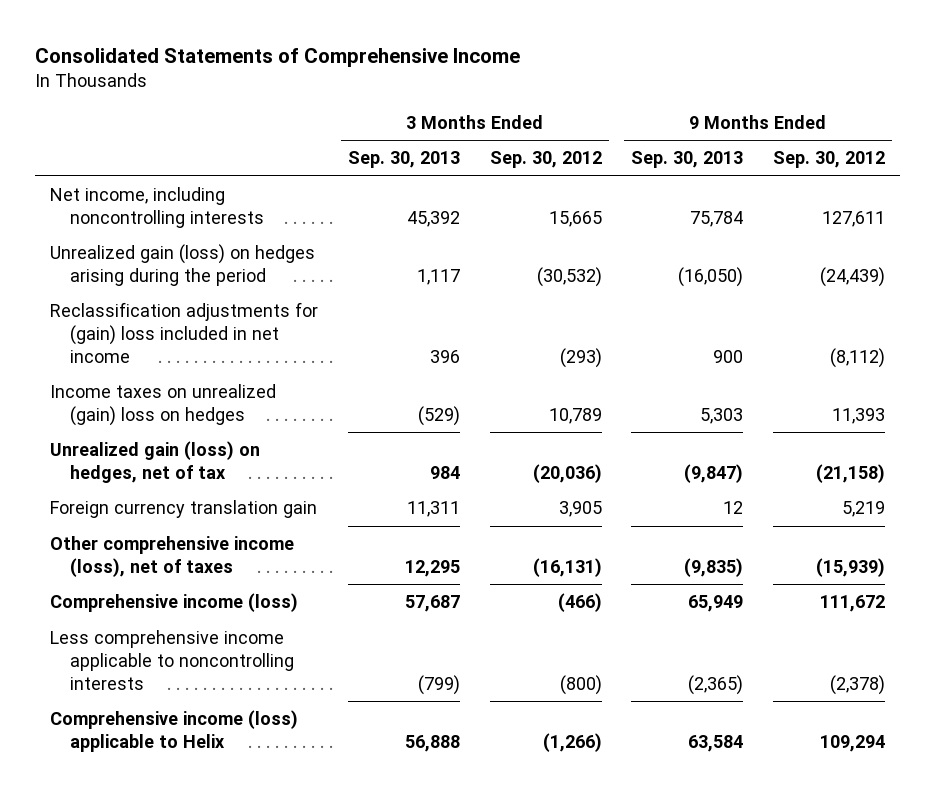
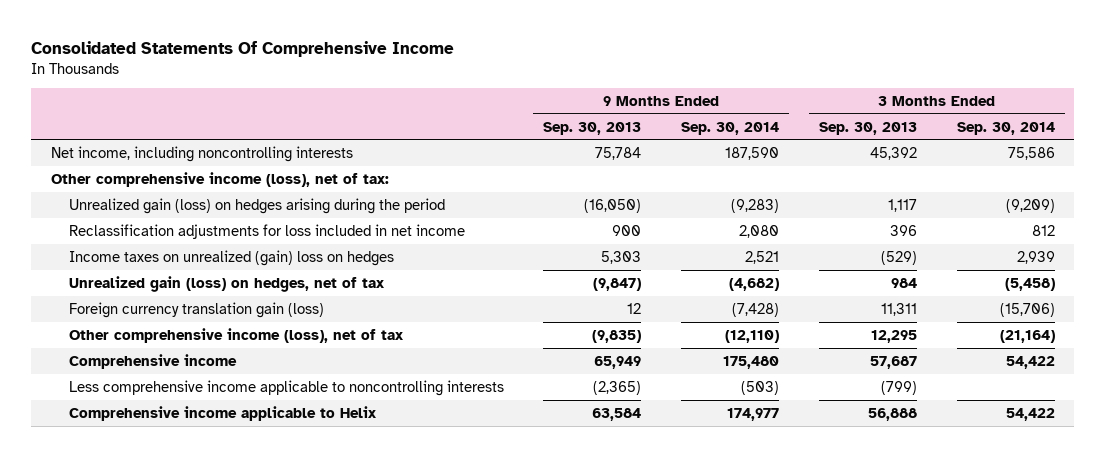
- Consolidated Statements of Comprehensive Income
+ Consolidated Statements Of Comprehensive Income
- | 3 Months Ended Sep. 30, 2013 | 3 Months Ended Sep. 30, 2012 | 9 Months Ended Sep. 30, 2013 | 9 Months Ended Sep. 30, 2012
+ | 9 Months Ended Sep. 30, 2013 | 9 Months Ended Sep. 30, 2014 | 3 Months Ended Sep. 30, 2013 | 3 Months Ended Sep. 30, 2014
+ Other comprehensive income (loss), net of tax:
- Reclassification adjustments for (gain) loss included in net income | 396 | (293) | 900 | (8,112)
+ Reclassification adjustments for loss included in net income | 900 | 2,080 | 396 | 812
- Foreign currency translation gain | 11,311 | 3,905 | 12 | 5,219
- Other comprehensive income (loss), net of taxes | 12,295 | (16,131) | (9,835) | (15,939)
- Comprehensive income (loss) | 57,687 | (466) | 65,949 | 111,672
+ Foreign currency translation gain (loss) | 12 | (7,428) | 11,311 | (15,706)
+ Other comprehensive income (loss), net of tax | (9,835) | (12,110) | 12,295 | (21,164)
+ Comprehensive income | 65,949 | 175,480 | 57,687 | 54,422
- Comprehensive income (loss) applicable to Helix | 56,888 | (1,266) | 63,584 | 109,294
+ Comprehensive income applicable to Helix | 63,584 | 174,977 | 56,888 | 54,422

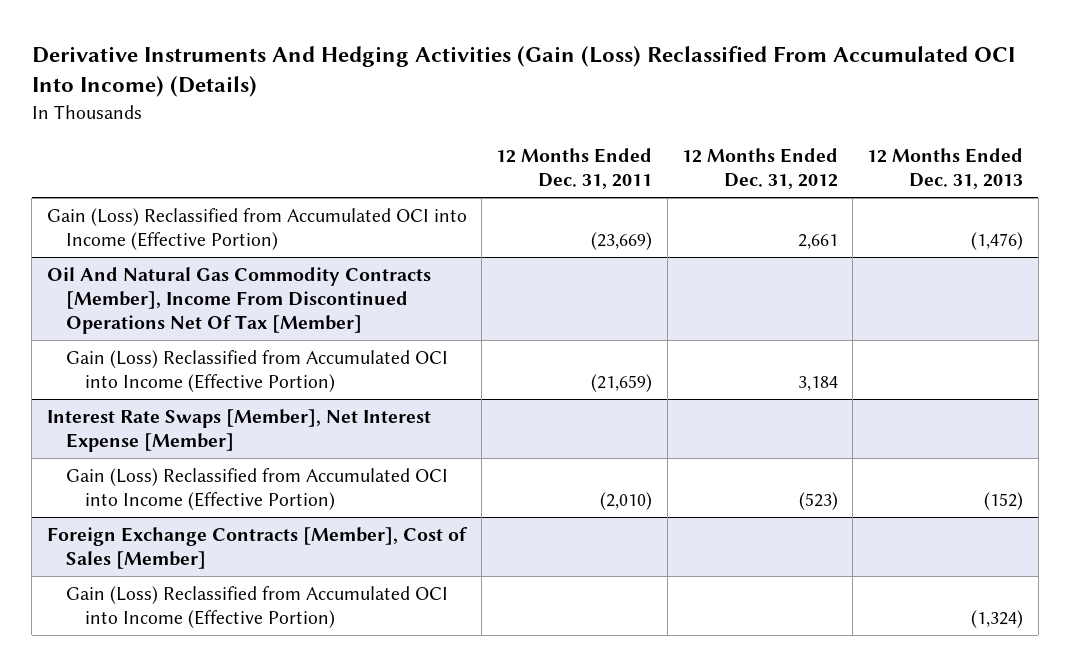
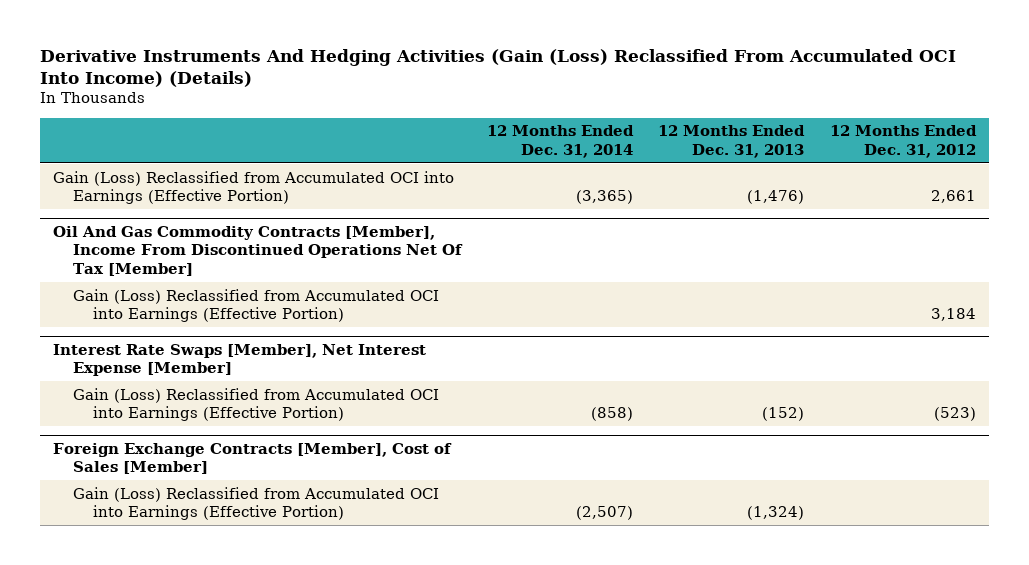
- | 12 Months Ended Dec. 31, 2011 | 12 Months Ended Dec. 31, 2012 | 12 Months Ended Dec. 31, 2013
+ | 12 Months Ended Dec. 31, 2014 | 12 Months Ended Dec. 31, 2013 | 12 Months Ended Dec. 31, 2012
- Gain (Loss) Reclassified from Accumulated OCI into Income (Effective Portion) | (23,669) | 2,661 | (1,476)
- Oil And Natural Gas Commodity Contracts [Member], Income From Discontinued Operations Net Of Tax [Member]
- Gain (Loss) Reclassified from Accumulated OCI into Income (Effective Portion) | (21,659) | 3,184 |
+ Gain (Loss) Reclassified from Accumulated OCI into Earnings (Effective Portion) | (3,365) | (1,476) | 2,661
+ Oil And Gas Commodity Contracts [Member], Income From Discontinued Operations Net Of Tax [Member]
+ Gain (Loss) Reclassified from Accumulated OCI into Earnings (Effective Portion) | | | 3,184
@ Interest Rate Swaps [Member], Net Interest Expense [Member]
- Gain (Loss) Reclassified from Accumulated OCI into Income (Effective Portion) | (2,010) | (523) | (152)
+ Gain (Loss) Reclassified from Accumulated OCI into Earnings (Effective Portion) | (858) | (152) | (523)
@ Foreign Exchange Contracts [Member], Cost of Sales [Member]
- Gain (Loss) Reclassified from Accumulated OCI into Income (Effective Portion) | | | (1,324)
+ Gain (Loss) Reclassified from Accumulated OCI into Earnings (Effective Portion) | (2,507) | (1,324) |

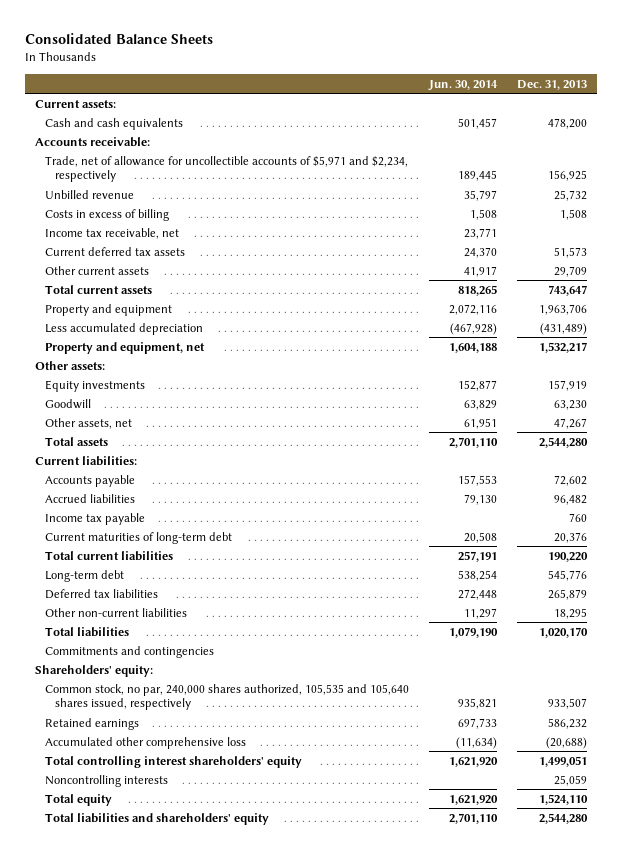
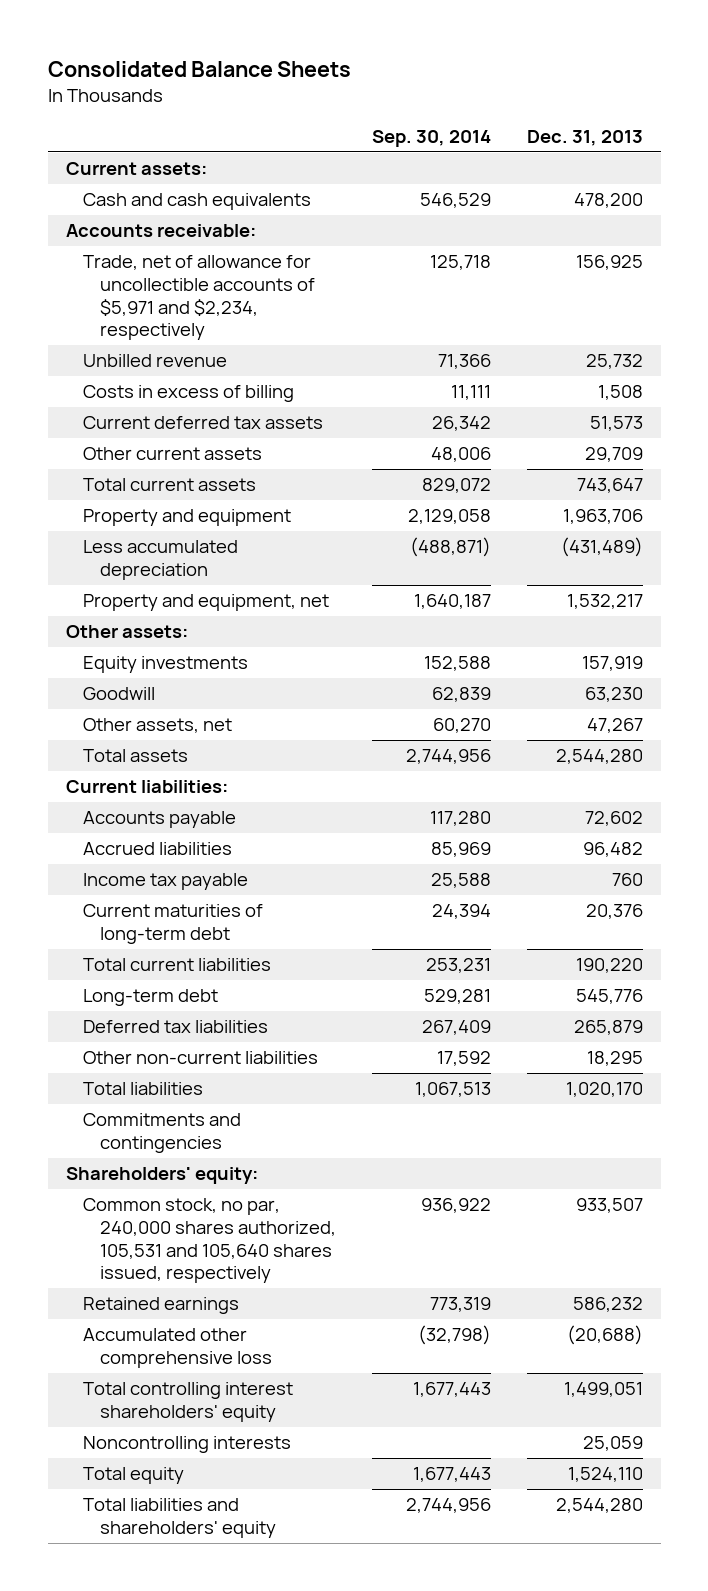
- | Jun. 30, 2014 | Dec. 31, 2013
+ | Sep. 30, 2014 | Dec. 31, 2013
- Income tax receivable, net | 23,771 |
- Common stock, no par, 240,000 shares authorized, 105,535 and 105,640 shares issued, respectively | 935,821 | 933,507
+ Common stock, no par, 240,000 shares authorized, 105,531 and 105,640 shares issued, respectively | 936,922 | 933,507

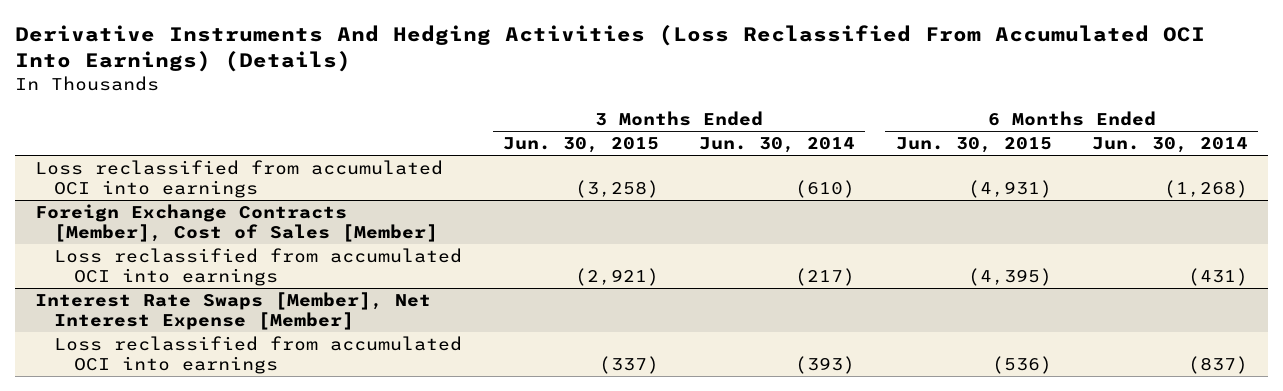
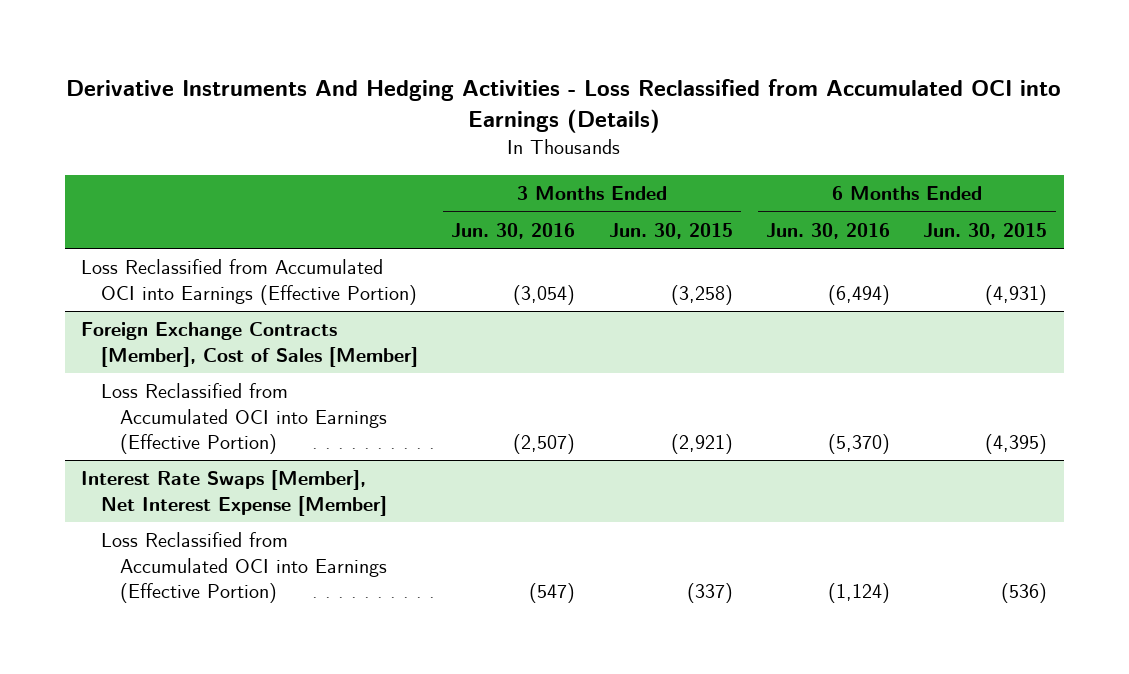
- Derivative Instruments And Hedging Activities (Loss Reclassified From Accumulated OCI Into Earnings) (Details)
+ Derivative Instruments And Hedging Activities - Loss Reclassified from Accumulated OCI into Earnings (Details)
- | 3 Months Ended Jun. 30, 2015 | 3 Months Ended Jun. 30, 2014 | 6 Months Ended Jun. 30, 2015 | 6 Months Ended Jun. 30, 2014
+ | 3 Months Ended Jun. 30, 2016 | 3 Months Ended Jun. 30, 2015 | 6 Months Ended Jun. 30, 2016 | 6 Months Ended Jun. 30, 2015
- Loss reclassified from accumulated OCI into earnings | (3,258) | (610) | (4,931) | (1,268)
+ Loss Reclassified from Accumulated OCI into Earnings (Effective Portion) | (3,054) | (3,258) | (6,494) | (4,931)
@ Foreign Exchange Contracts [Member], Cost of Sales [Member]
- Loss reclassified from accumulated OCI into earnings | (2,921) | (217) | (4,395) | (431)
+ Loss Reclassified from Accumulated OCI into Earnings (Effective Portion) | (2,507) | (2,921) | (5,370) | (4,395)
@ Interest Rate Swaps [Member], Net Interest Expense [Member]
- Loss reclassified from accumulated OCI into earnings | (337) | (393) | (536) | (837)
+ Loss Reclassified from Accumulated OCI into Earnings (Effective Portion) | (547) | (337) | (1,124) | (536)

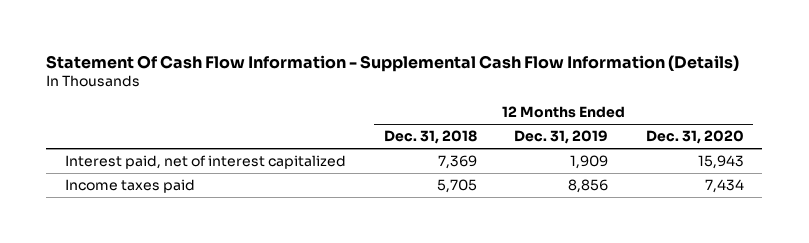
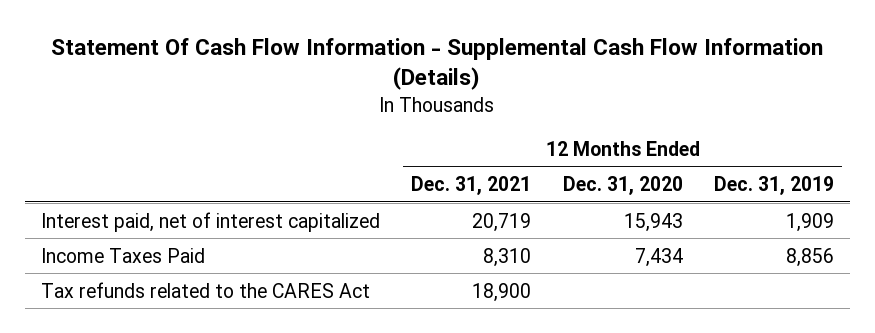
- | 12 Months Ended Dec. 31, 2018 | 12 Months Ended Dec. 31, 2019 | 12 Months Ended Dec. 31, 2020
+ | 12 Months Ended Dec. 31, 2021 | 12 Months Ended Dec. 31, 2020 | 12 Months Ended Dec. 31, 2019
- Income taxes paid | 5,705 | 8,856 | 7,434
+ Income Taxes Paid | 8,310 | 7,434 | 8,856
+ Tax refunds related to the CARES Act | 18,900 | |

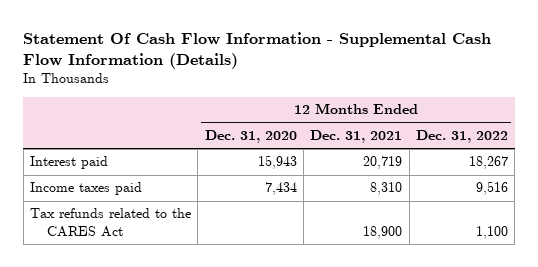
- | 12 Months Ended Dec. 31, 2021 | 12 Months Ended Dec. 31, 2020 | 12 Months Ended Dec. 31, 2019
+ | 12 Months Ended Dec. 31, 2020 | 12 Months Ended Dec. 31, 2021 | 12 Months Ended Dec. 31, 2022
- Interest paid, net of interest capitalized | 20,719 | 15,943 | 1,909
- Income Taxes Paid | 8,310 | 7,434 | 8,856
+ Interest paid | 15,943 | 20,719 | 18,267
+ Income taxes paid | 7,434 | 8,310 | 9,516

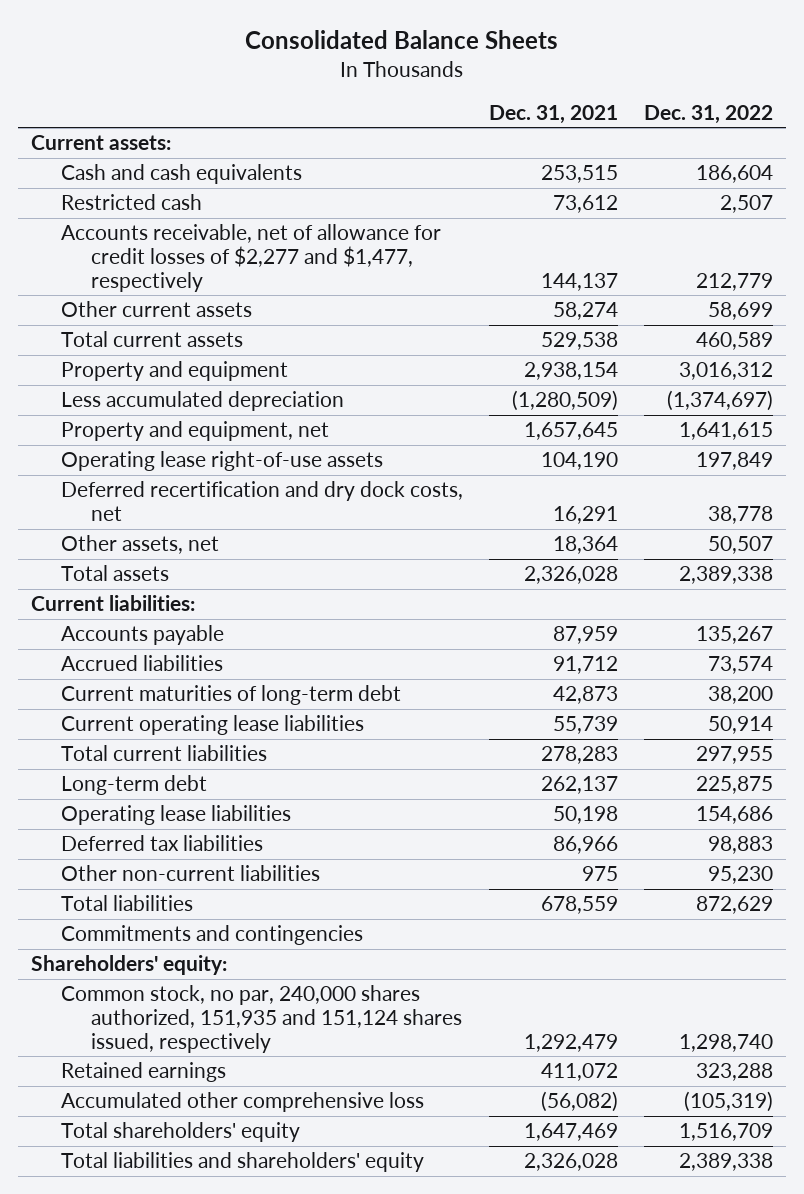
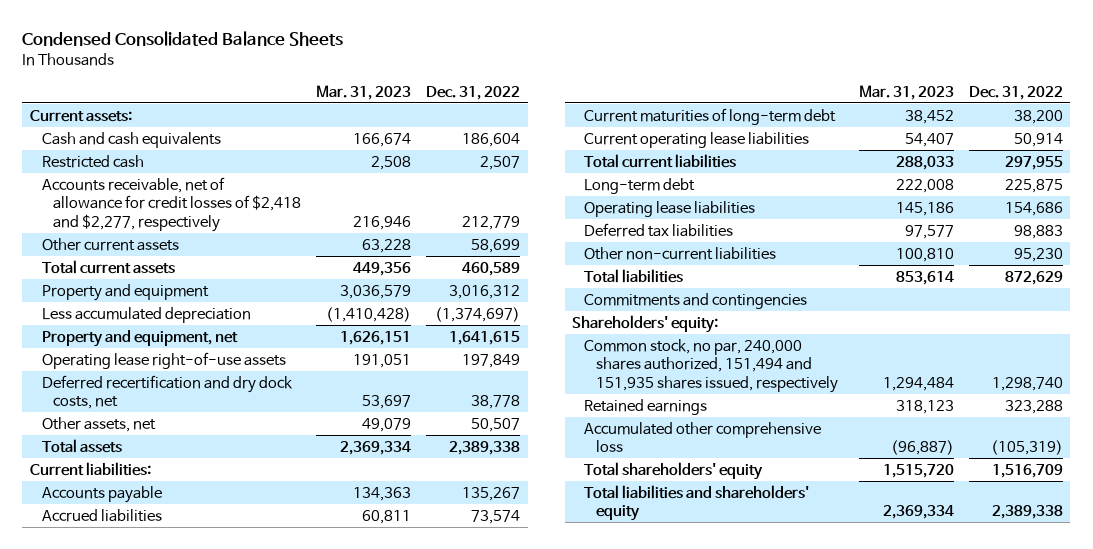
- Consolidated Balance Sheets
+ Condensed Consolidated Balance Sheets
- | Dec. 31, 2021 | Dec. 31, 2022
+ | Mar. 31, 2023 | Dec. 31, 2022
- Accounts receivable, net of allowance for credit losses of $2,277 and $1,477, respectively | 144,137 | 212,779
+ Accounts receivable, net of allowance for credit losses of $2,418 and $2,277, respectively | 216,946 | 212,779
- Common stock, no par, 240,000 shares authorized, 151,935 and 151,124 shares issued, respectively | 1,292,479 | 1,298,740
+ Common stock, no par, 240,000 shares authorized, 151,494 and 151,935 shares issued, respectively | 1,294,484 | 1,298,740

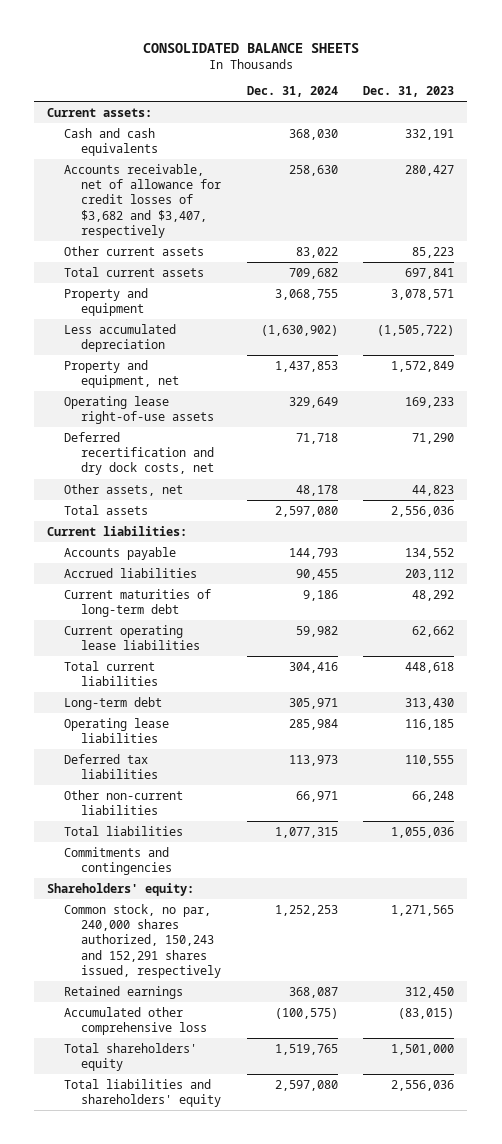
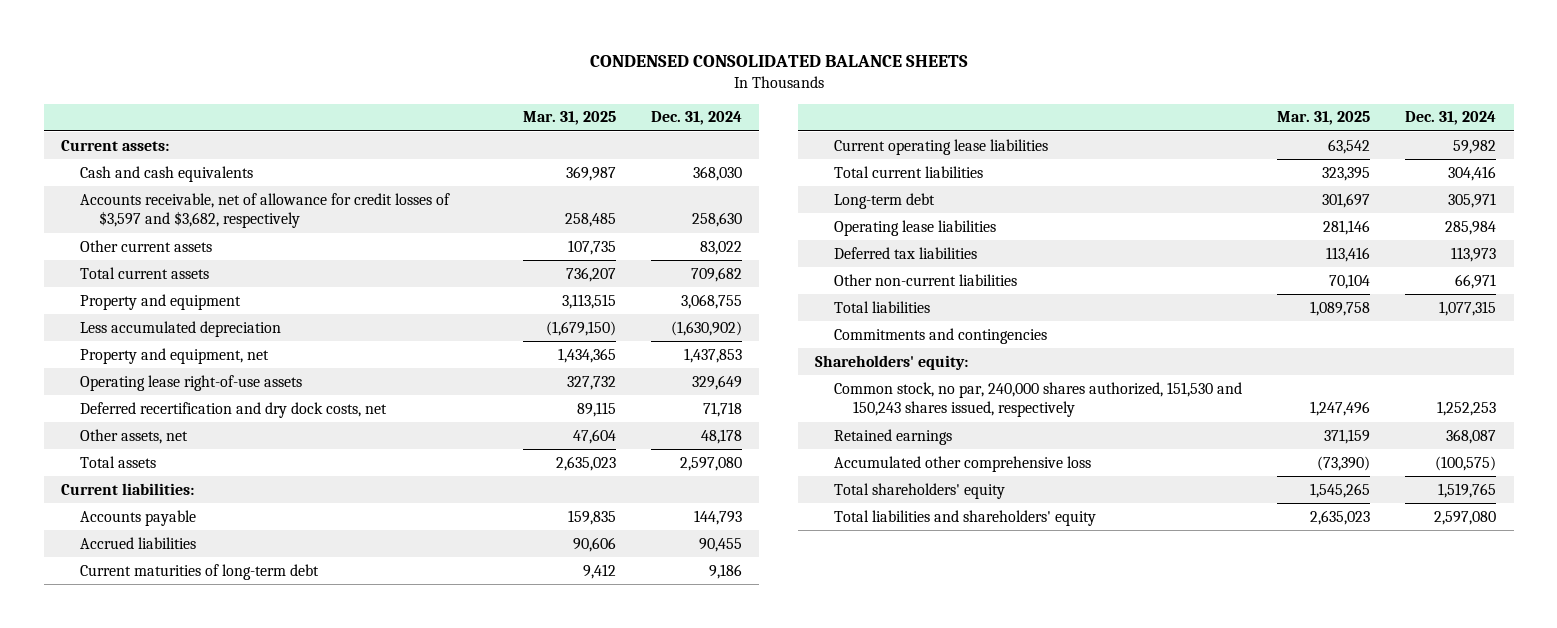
- CONSOLIDATED BALANCE SHEETS
+ CONDENSED CONSOLIDATED BALANCE SHEETS
- | Dec. 31, 2024 | Dec. 31, 2023
+ | Mar. 31, 2025 | Dec. 31, 2024
- Accounts receivable, net of allowance for credit losses of $3,682 and $3,407, respectively | 258,630 | 280,427
+ Accounts receivable, net of allowance for credit losses of $3,597 and $3,682, respectively | 258,485 | 258,630
- Common stock, no par, 240,000 shares authorized, 150,243 and 152,291 shares issued, respectively | 1,252,253 | 1,271,565
+ Common stock, no par, 240,000 shares authorized, 151,530 and 150,243 shares issued, respectively | 1,247,496 | 1,252,253

